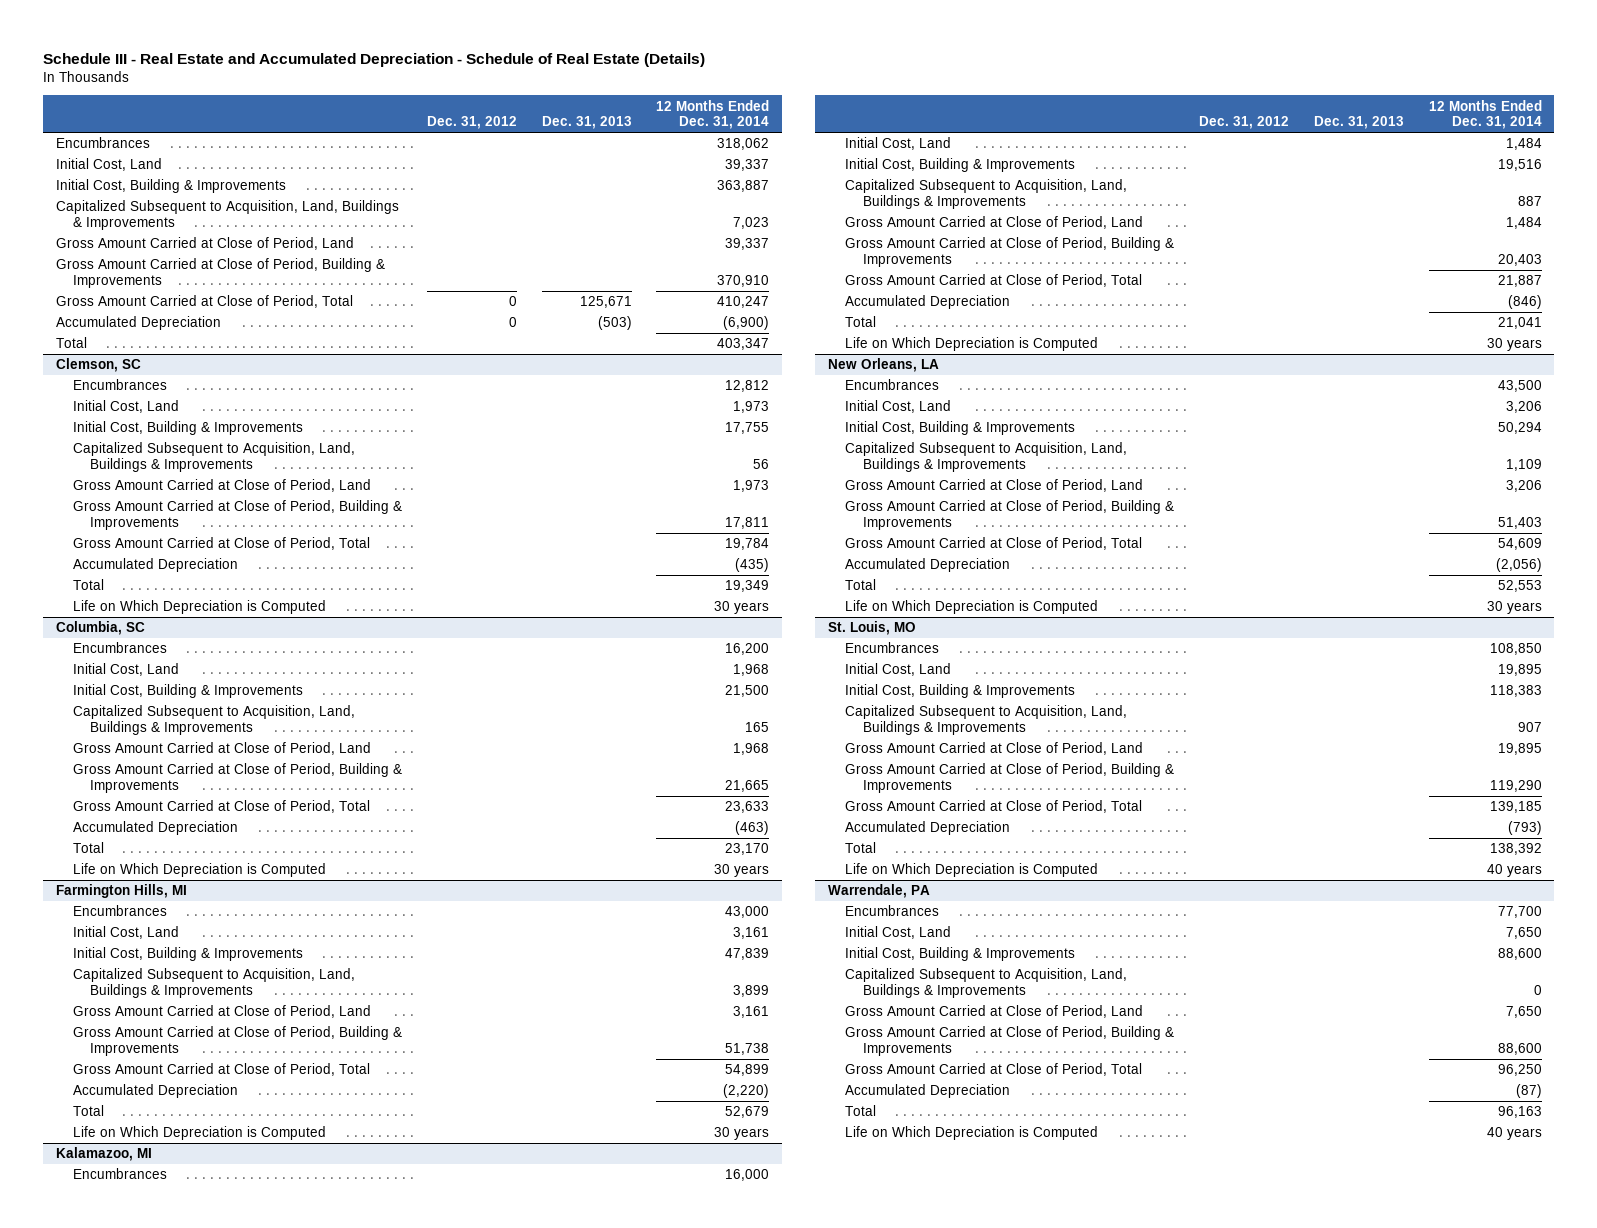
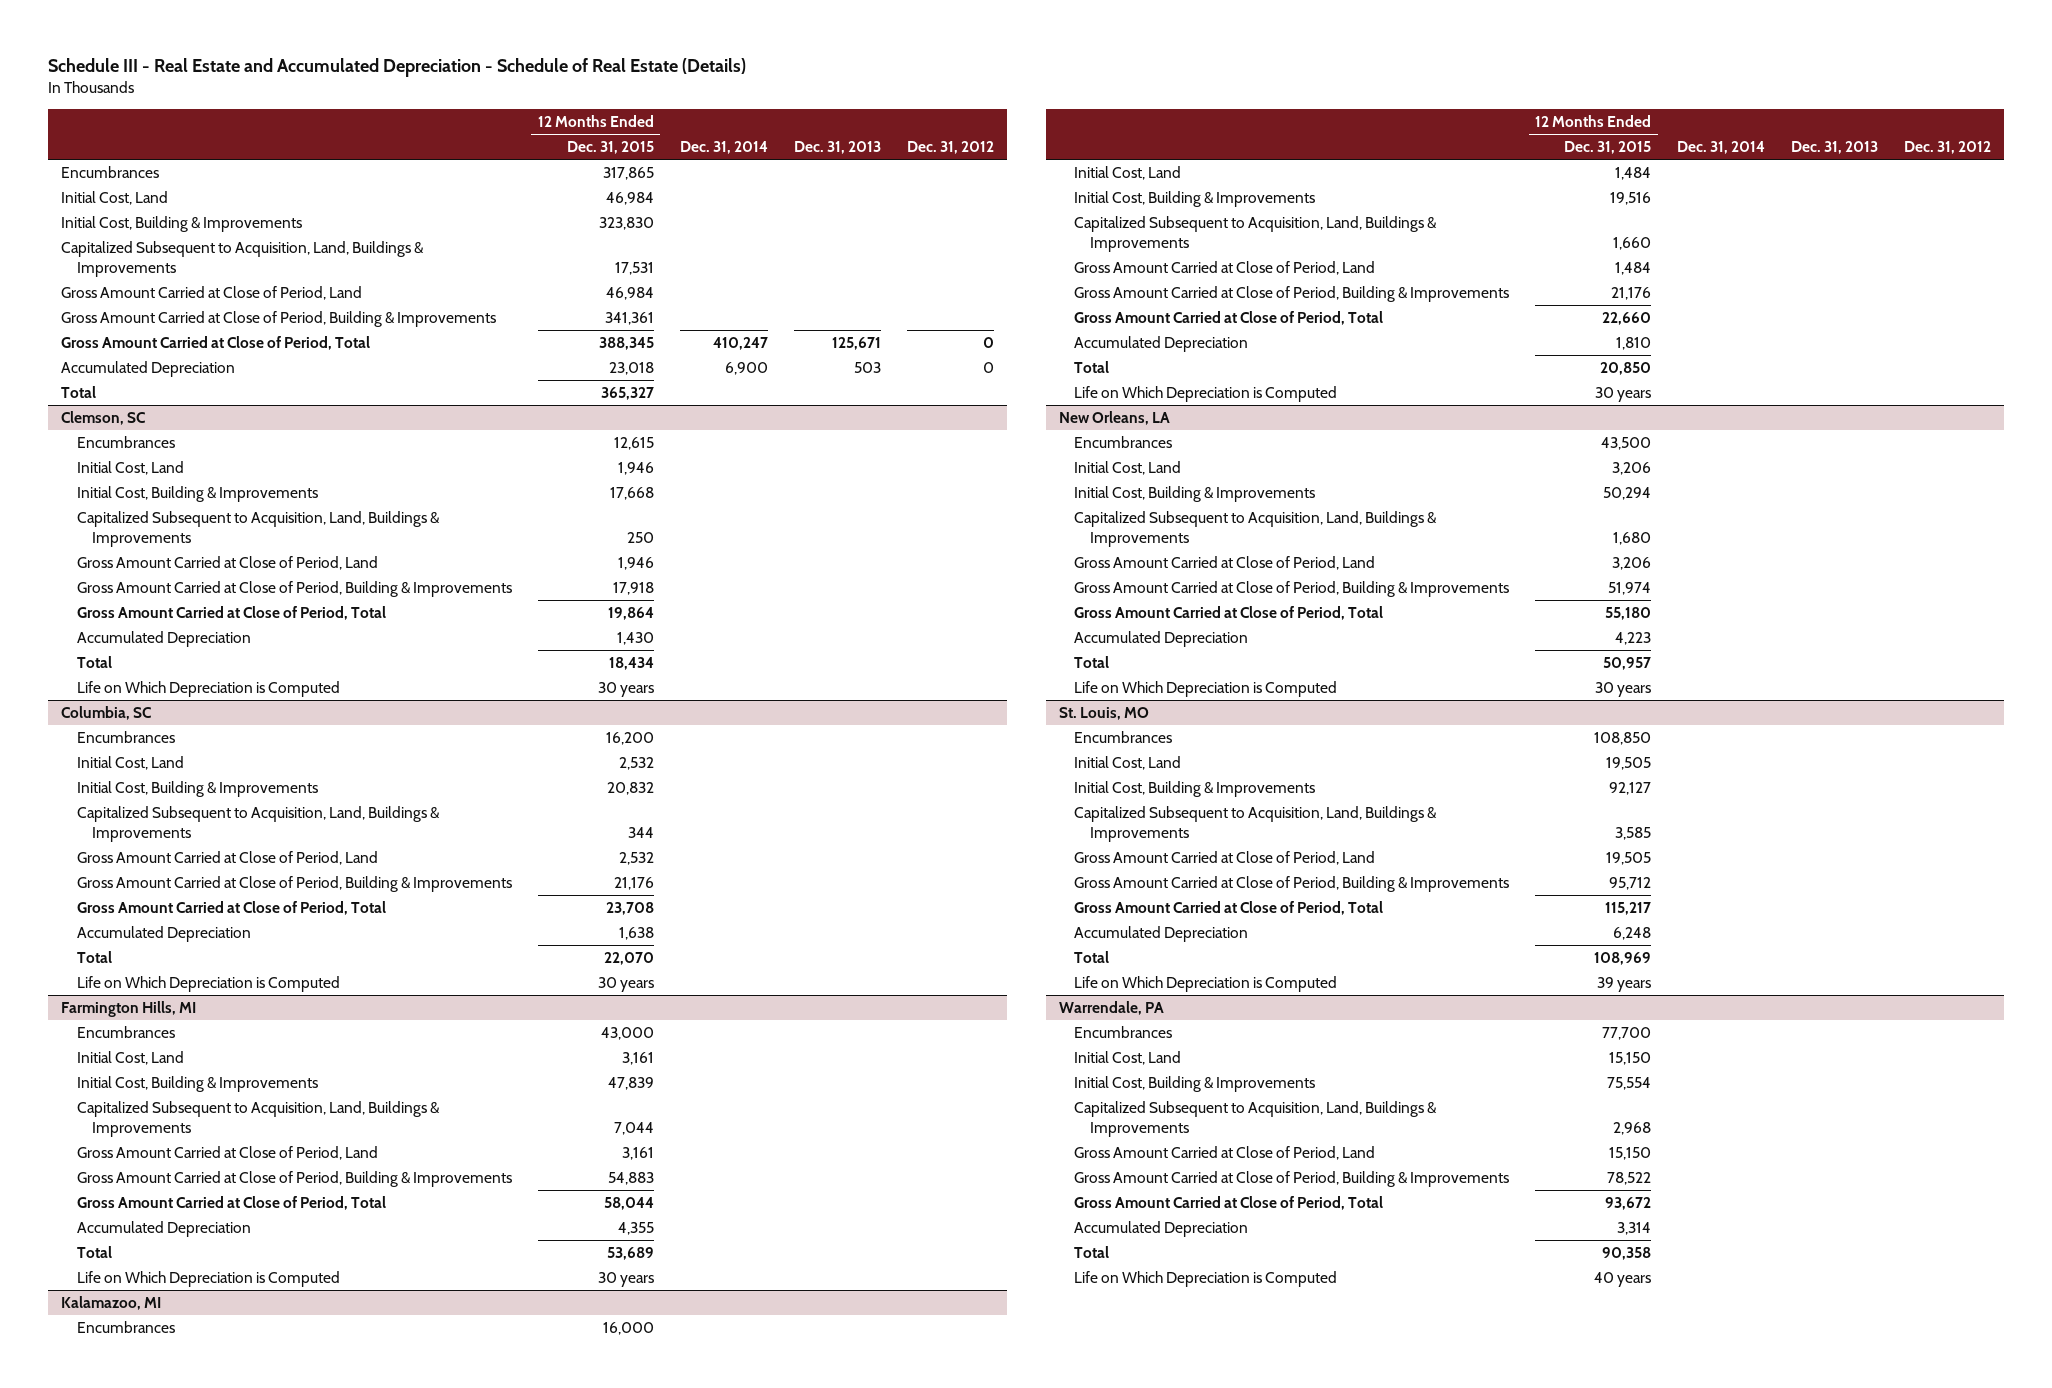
- | Dec. 31, 2012 | Dec. 31, 2013 | 12 Months Ended Dec. 31, 2014
+ | 12 Months Ended Dec. 31, 2015 | Dec. 31, 2014 | Dec. 31, 2013 | Dec. 31, 2012
- Accumulated Depreciation | 0 | (503) | (6,900)
+ Accumulated Depreciation | 23,018 | 6,900 | 503 | 0

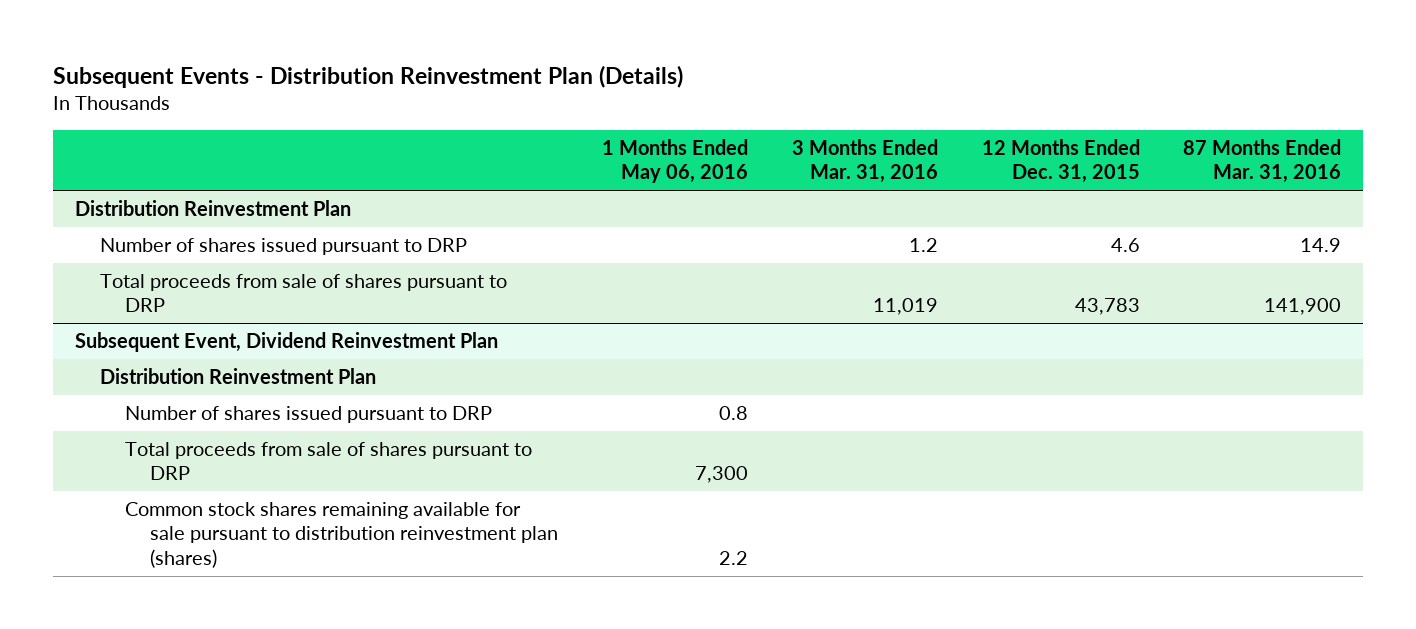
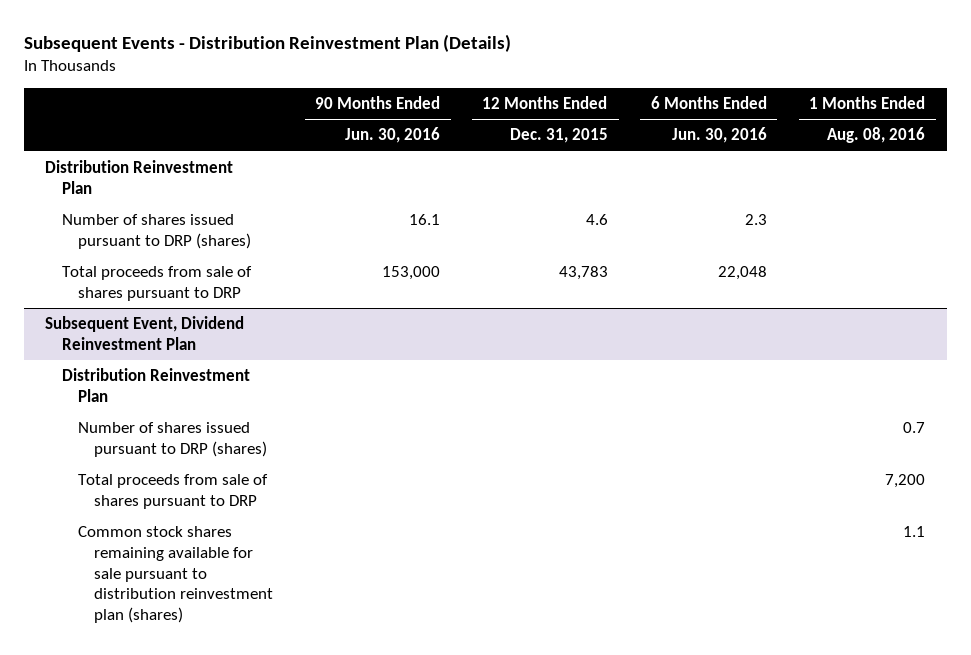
- | 1 Months Ended May 06, 2016 | 3 Months Ended Mar. 31, 2016 | 12 Months Ended Dec. 31, 2015 | 87 Months Ended Mar. 31, 2016
+ | 90 Months Ended Jun. 30, 2016 | 12 Months Ended Dec. 31, 2015 | 6 Months Ended Jun. 30, 2016 | 1 Months Ended Aug. 08, 2016
- Number of shares issued pursuant to DRP | | 1.2 | 4.6 | 14.9
+ Number of shares issued pursuant to DRP (shares) | 16.1 | 4.6 | 2.3 |
@ Subsequent Event, Dividend Reinvestment Plan
- Number of shares issued pursuant to DRP | 0.8 | | |
+ Number of shares issued pursuant to DRP (shares) | | | | 0.7

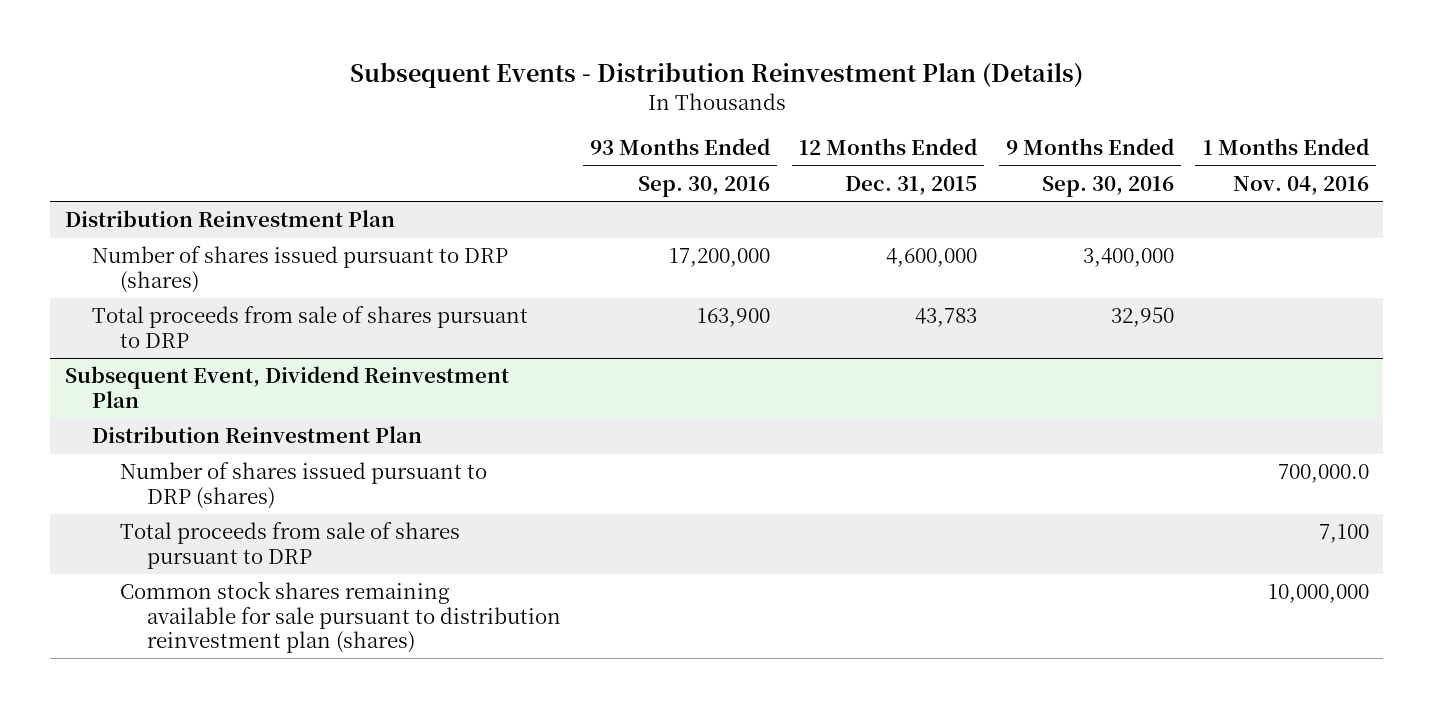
- | 90 Months Ended Jun. 30, 2016 | 12 Months Ended Dec. 31, 2015 | 6 Months Ended Jun. 30, 2016 | 1 Months Ended Aug. 08, 2016
+ | 93 Months Ended Sep. 30, 2016 | 12 Months Ended Dec. 31, 2015 | 9 Months Ended Sep. 30, 2016 | 1 Months Ended Nov. 04, 2016
- Number of shares issued pursuant to DRP (shares) | 16.1 | 4.6 | 2.3 |
+ Number of shares issued pursuant to DRP (shares) | 17,200,000 | 4,600,000 | 3,400,000 |

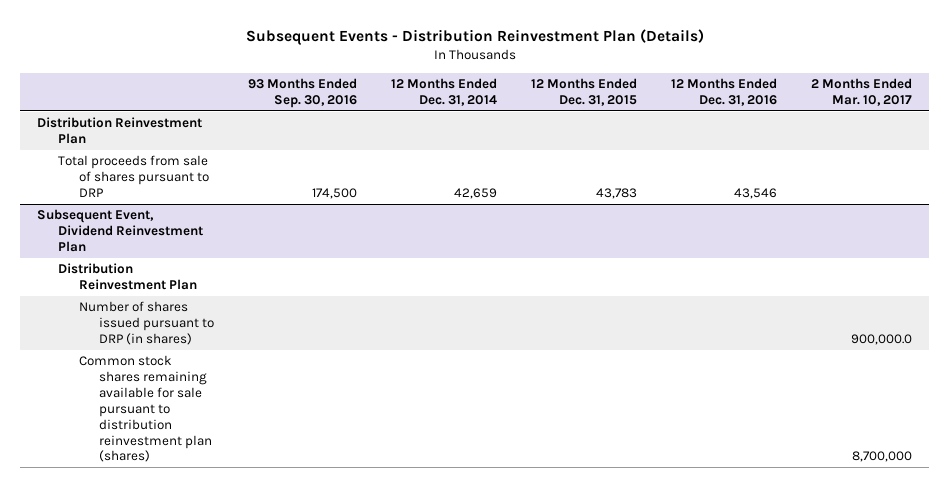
- | 93 Months Ended Sep. 30, 2016 | 12 Months Ended Dec. 31, 2015 | 9 Months Ended Sep. 30, 2016 | 1 Months Ended Nov. 04, 2016
+ | 93 Months Ended Sep. 30, 2016 | 12 Months Ended Dec. 31, 2014 | 12 Months Ended Dec. 31, 2015 | 12 Months Ended Dec. 31, 2016 | 2 Months Ended Mar. 10, 2017
- Number of shares issued pursuant to DRP (shares) | 17,200,000 | 4,600,000 | 3,400,000 |
- Total proceeds from sale of shares pursuant to DRP | 163,900 | 43,783 | 32,950 |
+ Total proceeds from sale of shares pursuant to DRP | 174,500 | 42,659 | 43,783 | 43,546 |
@ Subsequent Event, Dividend Reinvestment Plan
- Number of shares issued pursuant to DRP (shares) | | | | 700,000.0
- Total proceeds from sale of shares pursuant to DRP | | | | 7,100
+ Number of shares issued pursuant to DRP (in shares) | | | | | 900,000.0

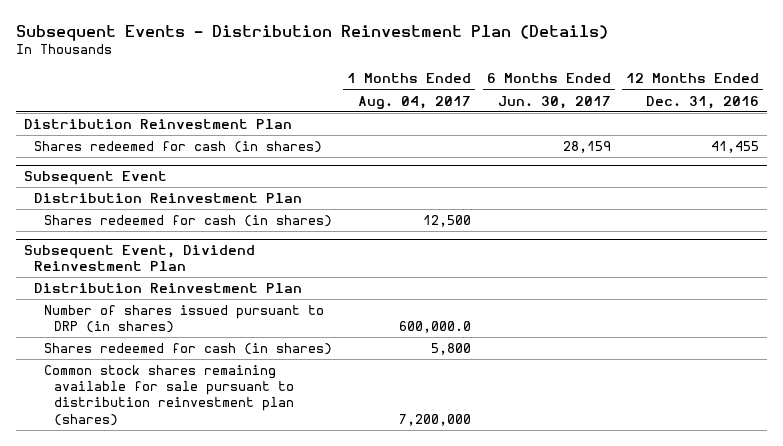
- | 93 Months Ended Sep. 30, 2016 | 12 Months Ended Dec. 31, 2014 | 12 Months Ended Dec. 31, 2015 | 12 Months Ended Dec. 31, 2016 | 2 Months Ended Mar. 10, 2017
+ | 1 Months Ended Aug. 04, 2017 | 6 Months Ended Jun. 30, 2017 | 12 Months Ended Dec. 31, 2016
- Total proceeds from sale of shares pursuant to DRP | 174,500 | 42,659 | 43,783 | 43,546 |
+ Shares redeemed for cash (in shares) | | 28,159 | 41,455
+ Subsequent Event
+ Distribution Reinvestment Plan
+ Shares redeemed for cash (in shares) | 12,500 | |
@ Subsequent Event, Dividend Reinvestment Plan
+ Shares redeemed for cash (in shares) | 5,800 | |

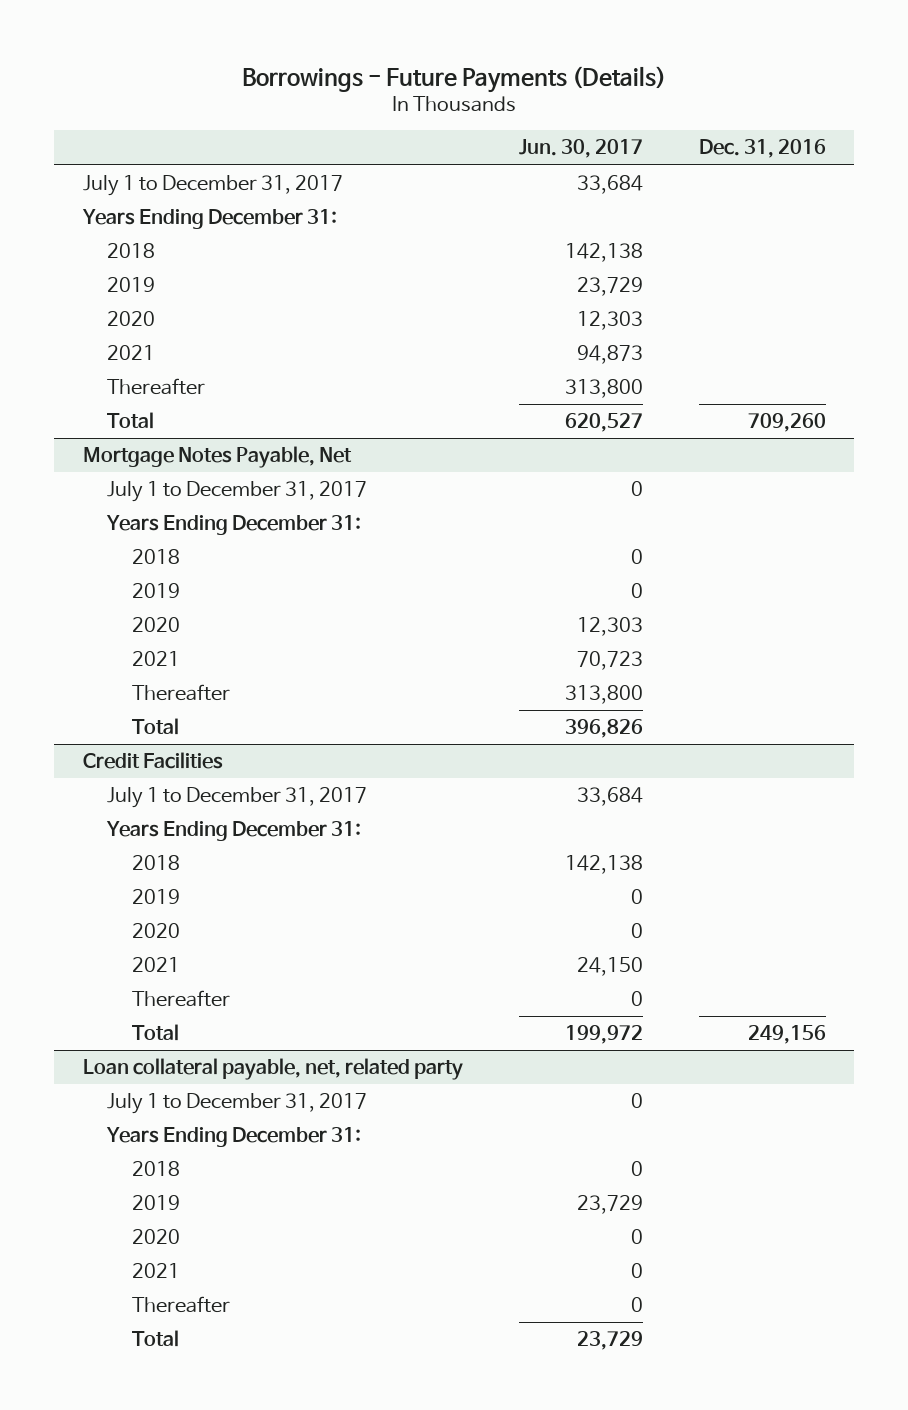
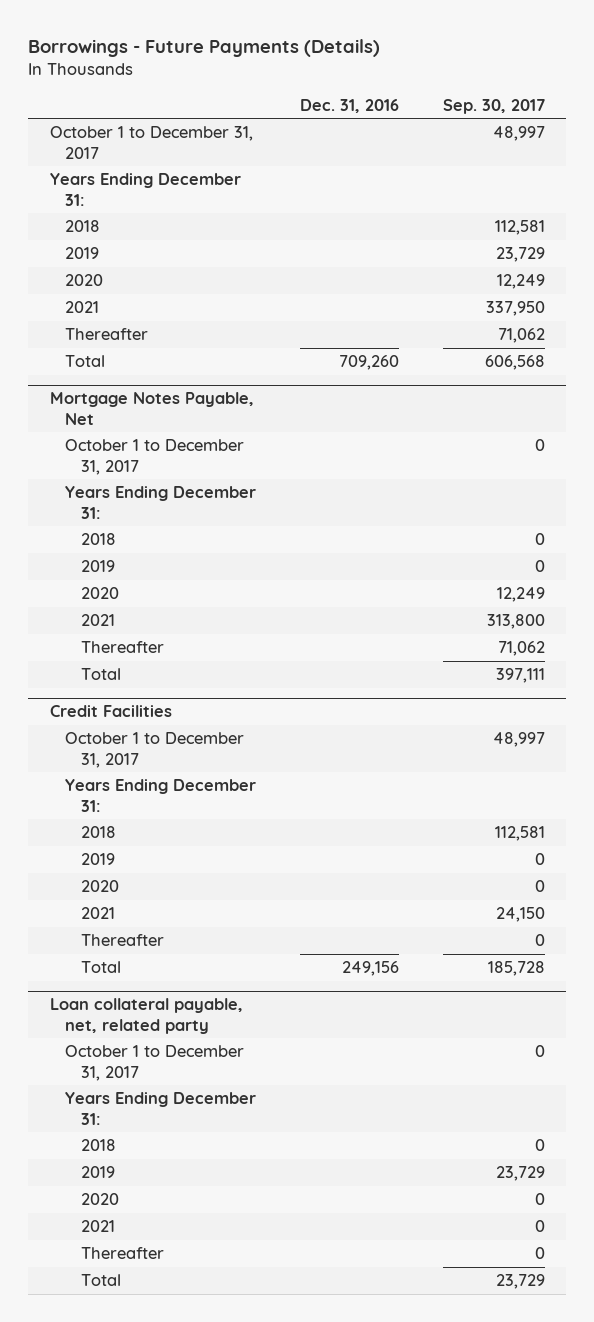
- | Jun. 30, 2017 | Dec. 31, 2016
+ | Dec. 31, 2016 | Sep. 30, 2017
- July 1 to December 31, 2017 | 33,684 |
+ October 1 to December 31, 2017 | | 48,997
@ Mortgage Notes Payable, Net
- July 1 to December 31, 2017 | 0 |
+ October 1 to December 31, 2017 | | 0
@ Credit Facilities
- July 1 to December 31, 2017 | 33,684 |
+ October 1 to December 31, 2017 | | 48,997
@ Loan collateral payable, net, related party
- July 1 to December 31, 2017 | 0 |
+ October 1 to December 31, 2017 | | 0

